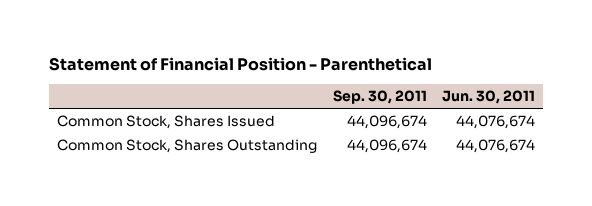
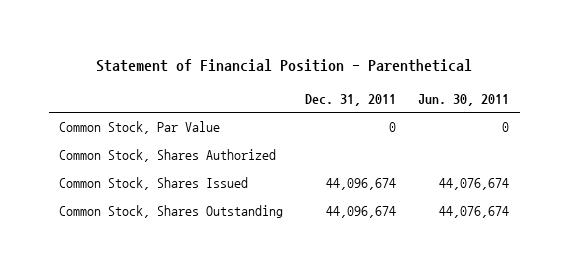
- | Sep. 30, 2011 | Jun. 30, 2011
+ | Dec. 31, 2011 | Jun. 30, 2011
+ Common Stock, Par Value | 0 | 0
+ Common Stock, Shares Authorized

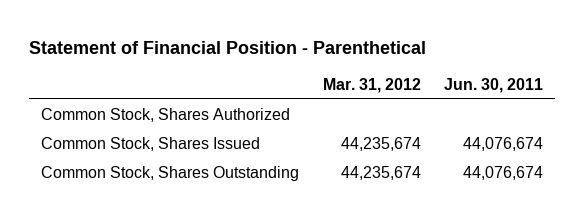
- | Dec. 31, 2011 | Jun. 30, 2011
+ | Mar. 31, 2012 | Jun. 30, 2011
- Common Stock, Par Value | 0 | 0

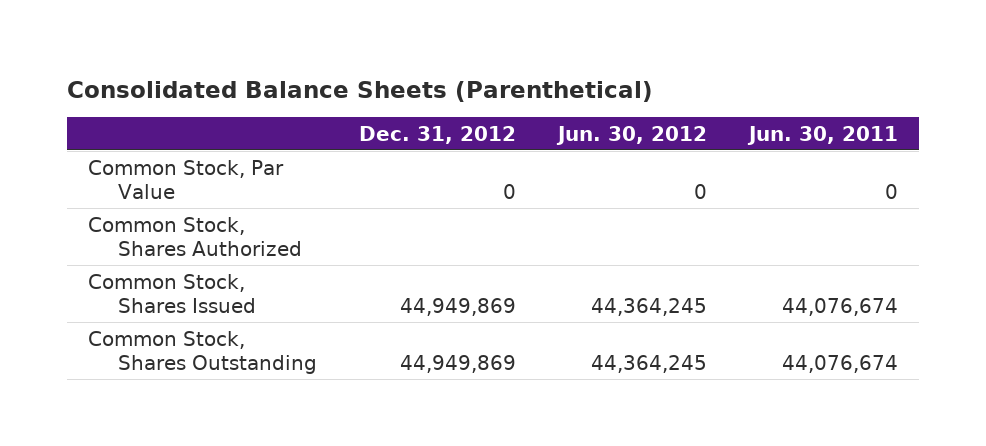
- Statement of Financial Position - Parenthetical
+ Consolidated Balance Sheets (Parenthetical)
- | Mar. 31, 2012 | Jun. 30, 2011
+ | Dec. 31, 2012 | Jun. 30, 2012 | Jun. 30, 2011
+ Common Stock, Par Value | 0 | 0 | 0

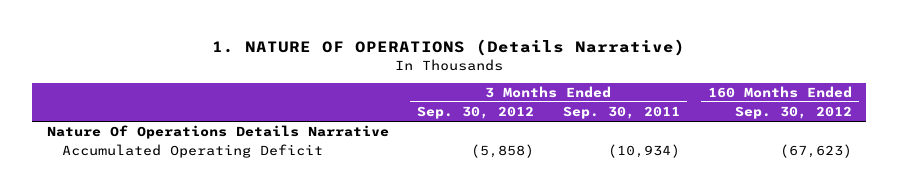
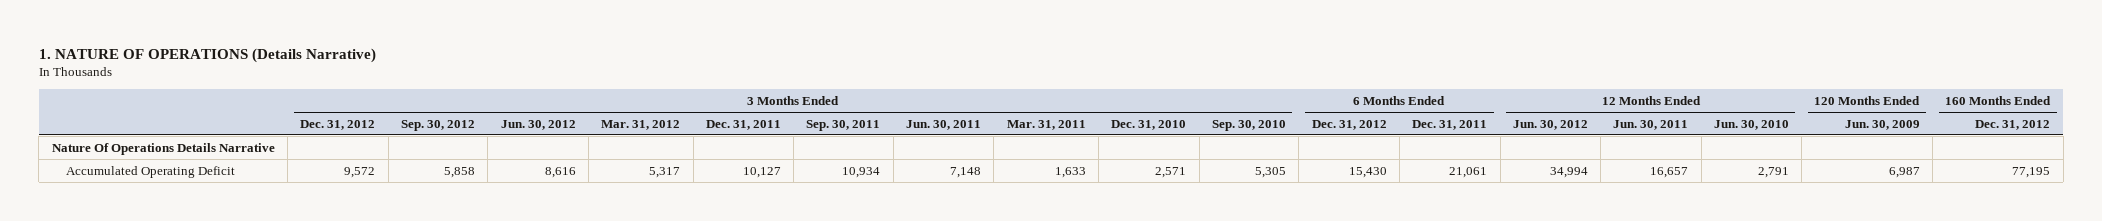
- | 3 Months Ended Sep. 30, 2012 | 3 Months Ended Sep. 30, 2011 | 160 Months Ended Sep. 30, 2012
+ | 3 Months Ended Dec. 31, 2012 | 3 Months Ended Sep. 30, 2012 | 3 Months Ended Jun. 30, 2012 | 3 Months Ended Mar. 31, 2012 | 3 Months Ended Dec. 31, 2011 | 3 Months Ended Sep. 30, 2011 | 3 Months Ended Jun. 30, 2011 | 3 Months Ended Mar. 31, 2011 | 3 Months Ended Dec. 31, 2010 | 3 Months Ended Sep. 30, 2010 | 6 Months Ended Dec. 31, 2012 | 6 Months Ended Dec. 31, 2011 | 12 Months Ended Jun. 30, 2012 | 12 Months Ended Jun. 30, 2011 | 12 Months Ended Jun. 30, 2010 | 120 Months Ended Jun. 30, 2009 | 160 Months Ended Dec. 31, 2012
- Accumulated Operating Deficit | (5,858) | (10,934) | (67,623)
+ Accumulated Operating Deficit | 9,572 | 5,858 | 8,616 | 5,317 | 10,127 | 10,934 | 7,148 | 1,633 | 2,571 | 5,305 | 15,430 | 21,061 | 34,994 | 16,657 | 2,791 | 6,987 | 77,195

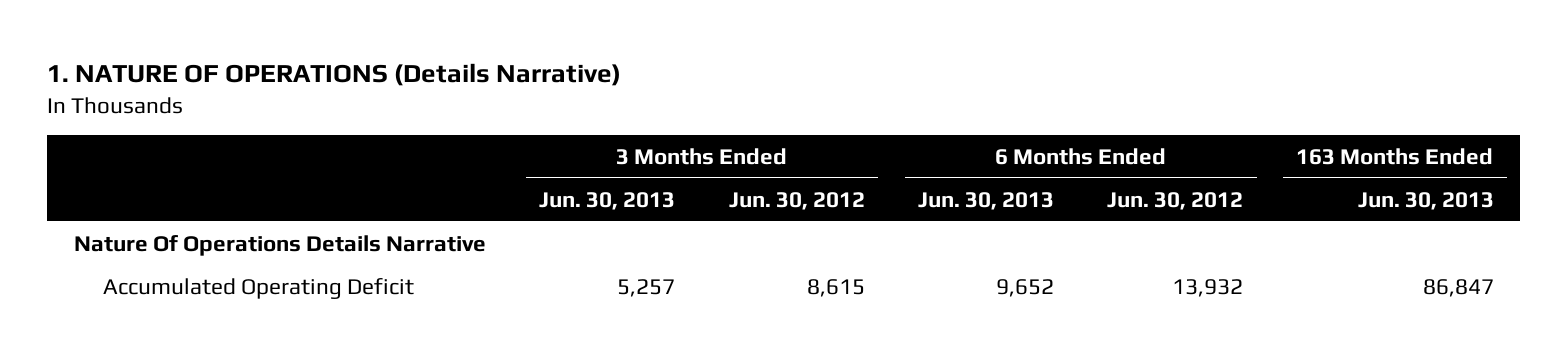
- | 3 Months Ended Dec. 31, 2012 | 3 Months Ended Sep. 30, 2012 | 3 Months Ended Jun. 30, 2012 | 3 Months Ended Mar. 31, 2012 | 3 Months Ended Dec. 31, 2011 | 3 Months Ended Sep. 30, 2011 | 3 Months Ended Jun. 30, 2011 | 3 Months Ended Mar. 31, 2011 | 3 Months Ended Dec. 31, 2010 | 3 Months Ended Sep. 30, 2010 | 6 Months Ended Dec. 31, 2012 | 6 Months Ended Dec. 31, 2011 | 12 Months Ended Jun. 30, 2012 | 12 Months Ended Jun. 30, 2011 | 12 Months Ended Jun. 30, 2010 | 120 Months Ended Jun. 30, 2009 | 160 Months Ended Dec. 31, 2012
+ | 3 Months Ended Jun. 30, 2013 | 3 Months Ended Jun. 30, 2012 | 6 Months Ended Jun. 30, 2013 | 6 Months Ended Jun. 30, 2012 | 163 Months Ended Jun. 30, 2013
- Accumulated Operating Deficit | 9,572 | 5,858 | 8,616 | 5,317 | 10,127 | 10,934 | 7,148 | 1,633 | 2,571 | 5,305 | 15,430 | 21,061 | 34,994 | 16,657 | 2,791 | 6,987 | 77,195
+ Accumulated Operating Deficit | 5,257 | 8,615 | 9,652 | 13,932 | 86,847

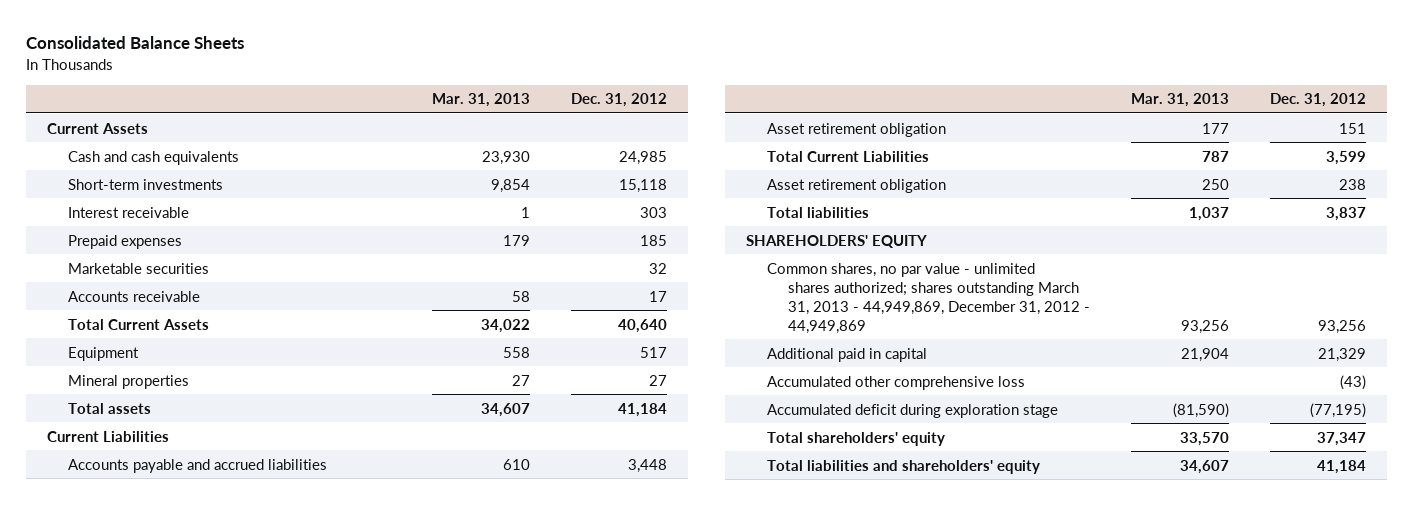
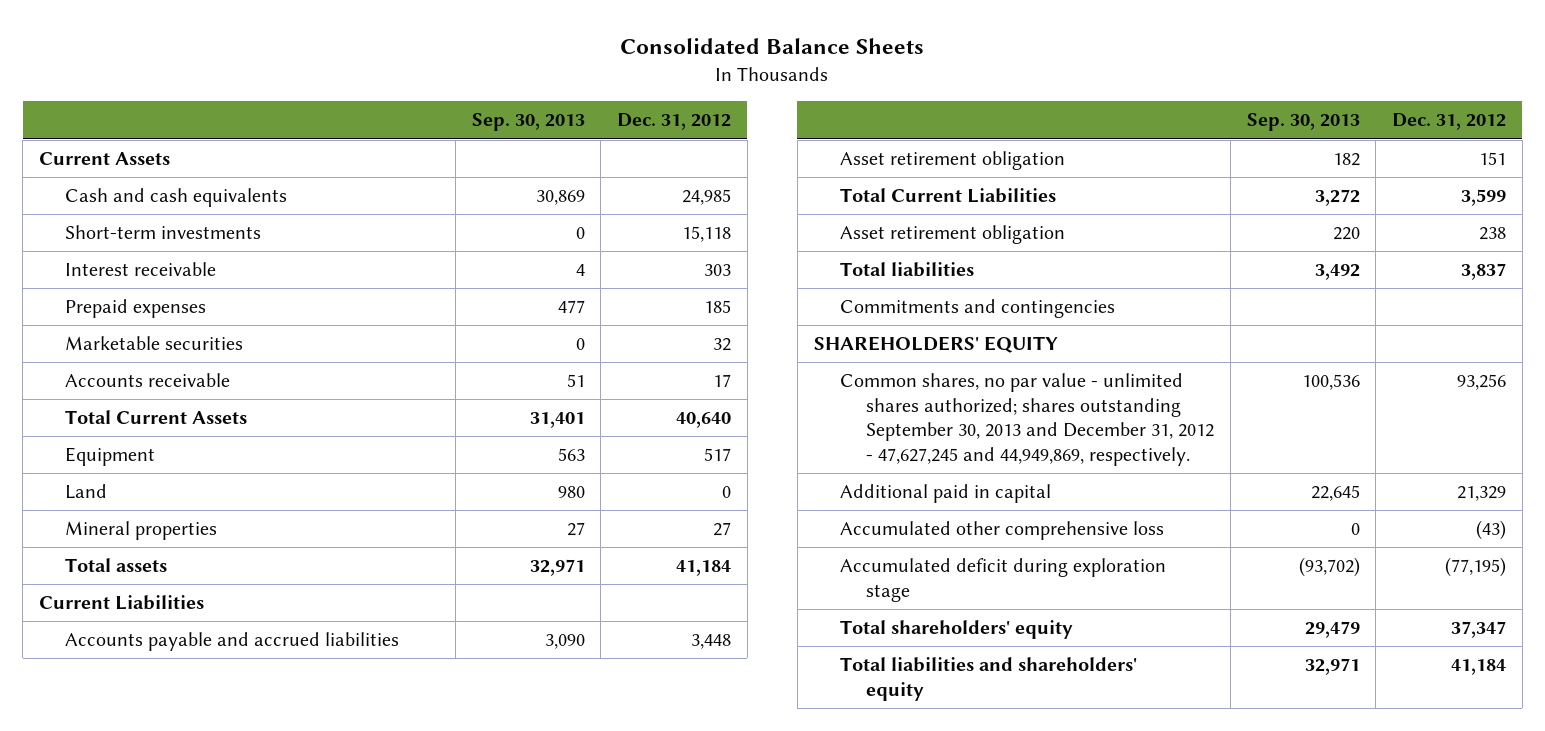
- | Mar. 31, 2013 | Dec. 31, 2012
+ | Sep. 30, 2013 | Dec. 31, 2012
+ Land | 980 | 0
+ Commitments and contingencies
- Common shares, no par value - unlimited shares authorized; shares outstanding March 31, 2013 - 44,949,869, December 31, 2012 - 44,949,869 | 93,256 | 93,256
+ Common shares, no par value - unlimited shares authorized; shares outstanding September 30, 2013 and December 31, 2012 - 47,627,245 and 44,949,869, respectively. | 100,536 | 93,256

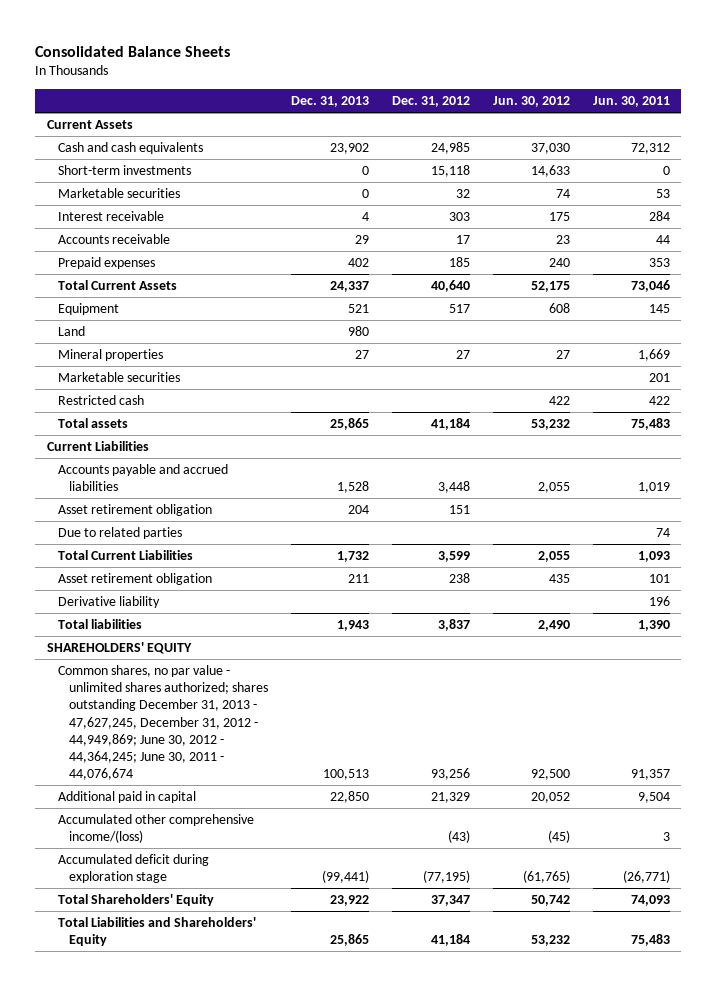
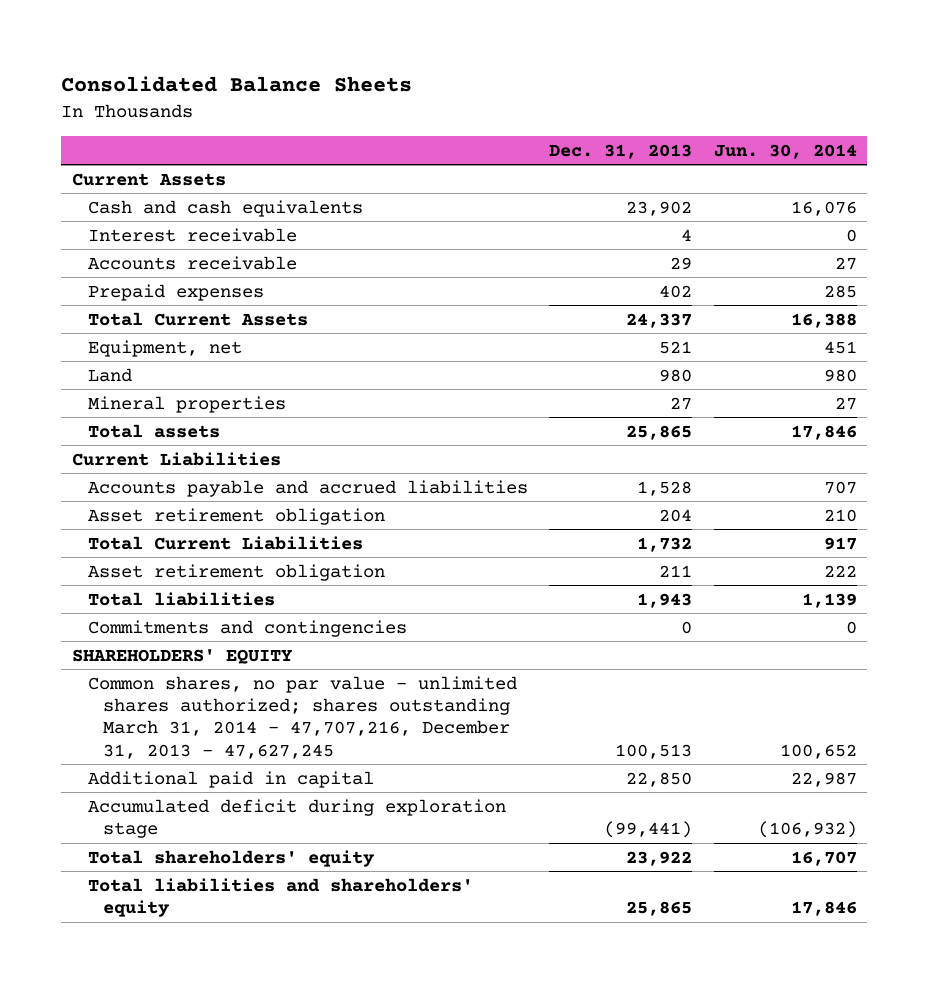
- | Dec. 31, 2013 | Dec. 31, 2012 | Jun. 30, 2012 | Jun. 30, 2011
+ | Dec. 31, 2013 | Jun. 30, 2014
- Short-term investments | 0 | 15,118 | 14,633 | 0
- Marketable securities | 0 | 32 | 74 | 53
- Equipment | 521 | 517 | 608 | 145
+ Equipment, net | 521 | 451
- Marketable securities | | | | 201
- Restricted cash | | | 422 | 422
- Due to related parties | | | | 74
- Derivative liability | | | | 196
+ Commitments and contingencies | 0 | 0
- Common shares, no par value - unlimited shares authorized; shares outstanding December 31, 2013 - 47,627,245, December 31, 2012 - 44,949,869; June 30, 2012 - 44,364,245; June 30, 2011 - 44,076,674 | 100,513 | 93,256 | 92,500 | 91,357
+ Common shares, no par value - unlimited shares authorized; shares outstanding March 31, 2014 - 47,707,216, December 31, 2013 - 47,627,245 | 100,513 | 100,652
- Accumulated other comprehensive income/(loss) | | (43) | (45) | 3
- Total Shareholders' Equity | 23,922 | 37,347 | 50,742 | 74,093
- Total Liabilities and Shareholders' Equity | 25,865 | 41,184 | 53,232 | 75,483
+ Total shareholders' equity | 23,922 | 16,707
+ Total liabilities and shareholders' equity | 25,865 | 17,846

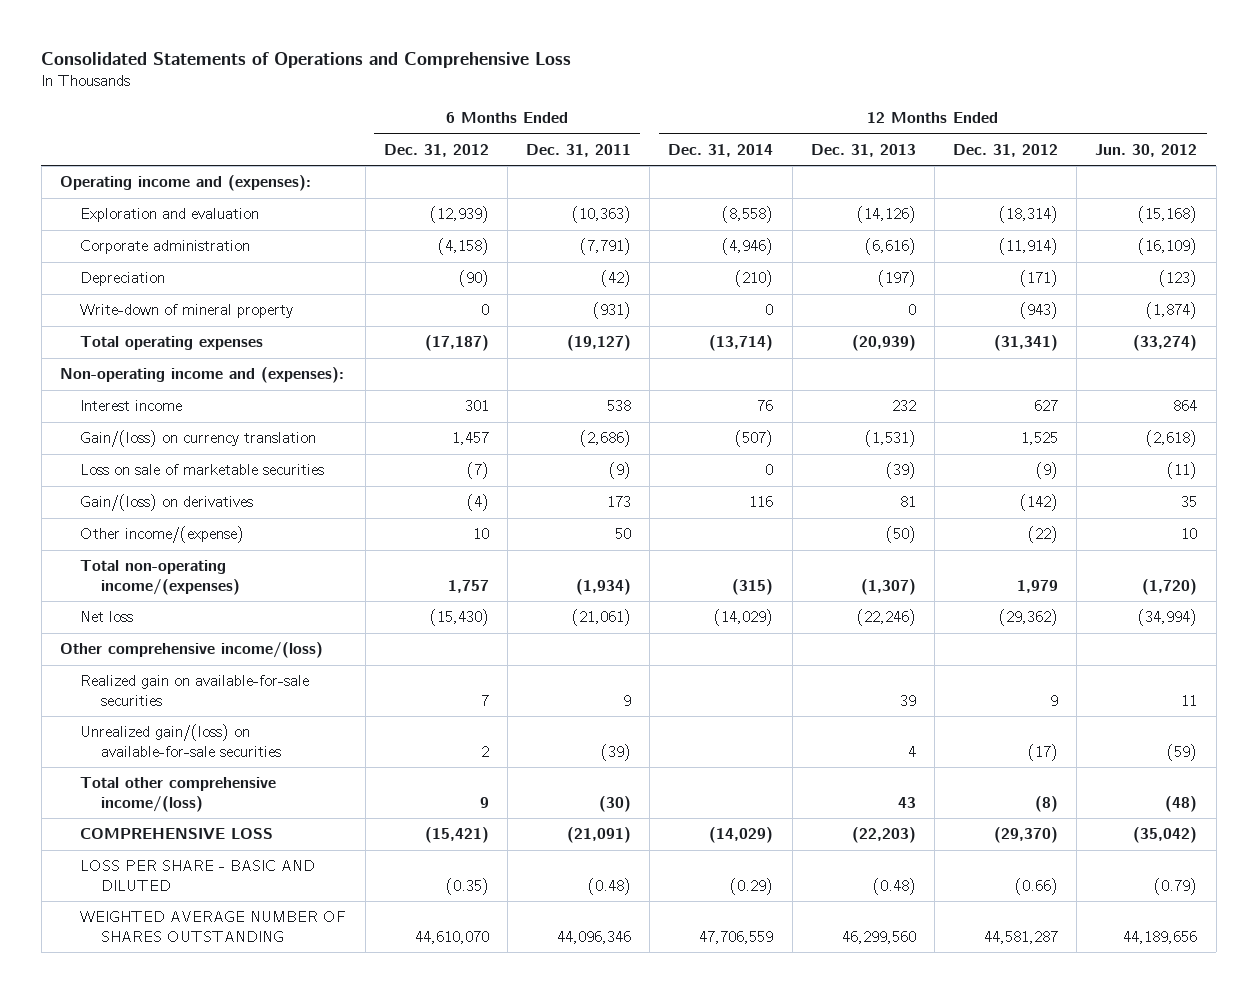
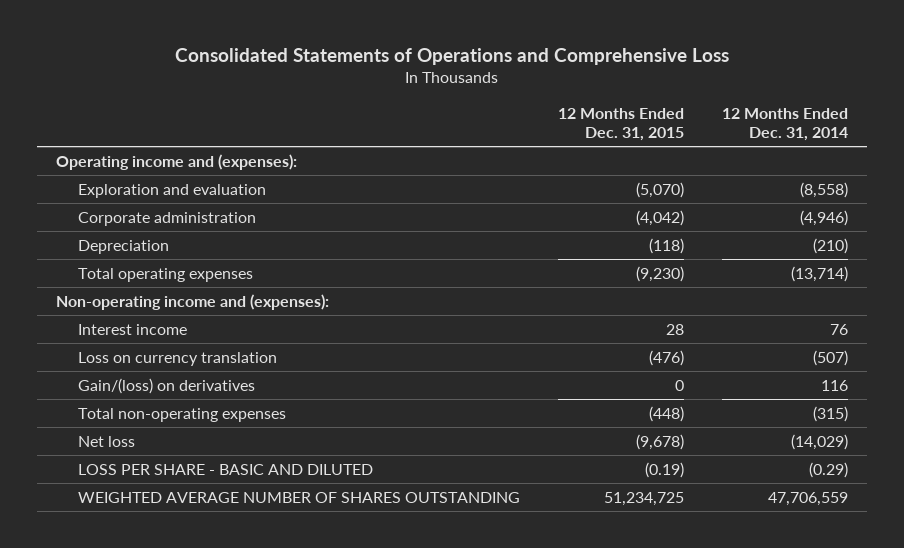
- | 6 Months Ended Dec. 31, 2012 | 6 Months Ended Dec. 31, 2011 | 12 Months Ended Dec. 31, 2014 | 12 Months Ended Dec. 31, 2013 | 12 Months Ended Dec. 31, 2012 | 12 Months Ended Jun. 30, 2012
+ | 12 Months Ended Dec. 31, 2015 | 12 Months Ended Dec. 31, 2014
- Write-down of mineral property | 0 | (931) | 0 | 0 | (943) | (1,874)
- Gain/(loss) on currency translation | 1,457 | (2,686) | (507) | (1,531) | 1,525 | (2,618)
- Loss on sale of marketable securities | (7) | (9) | 0 | (39) | (9) | (11)
+ Loss on currency translation | (476) | (507)
- Other income/(expense) | 10 | 50 | | (50) | (22) | 10
- Total non-operating income/(expenses) | 1,757 | (1,934) | (315) | (1,307) | 1,979 | (1,720)
+ Total non-operating expenses | (448) | (315)
- Other comprehensive income/(loss)
- Realized gain on available-for-sale securities | 7 | 9 | | 39 | 9 | 11
- Unrealized gain/(loss) on available-for-sale securities | 2 | (39) | | 4 | (17) | (59)
- Total other comprehensive income/(loss) | 9 | (30) | | 43 | (8) | (48)
- COMPREHENSIVE LOSS | (15,421) | (21,091) | (14,029) | (22,203) | (29,370) | (35,042)

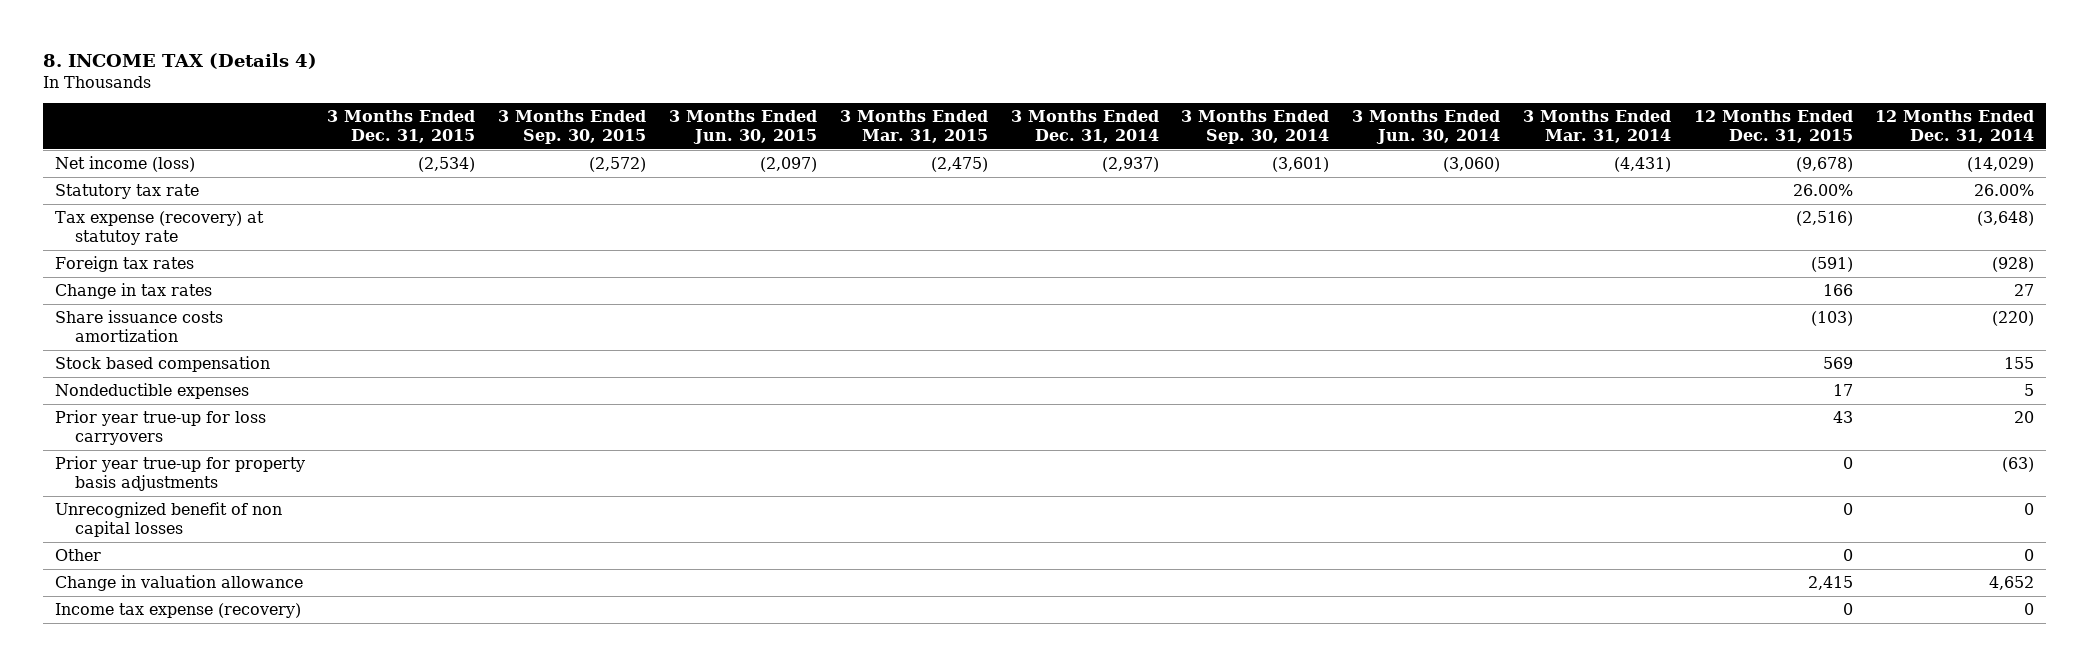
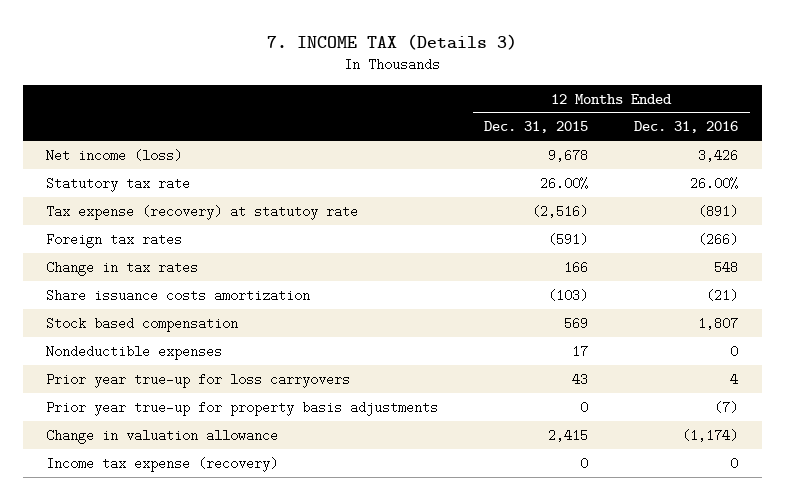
- 8. INCOME TAX (Details 4)
+ 7. INCOME TAX (Details 3)
- | 3 Months Ended Dec. 31, 2015 | 3 Months Ended Sep. 30, 2015 | 3 Months Ended Jun. 30, 2015 | 3 Months Ended Mar. 31, 2015 | 3 Months Ended Dec. 31, 2014 | 3 Months Ended Sep. 30, 2014 | 3 Months Ended Jun. 30, 2014 | 3 Months Ended Mar. 31, 2014 | 12 Months Ended Dec. 31, 2015 | 12 Months Ended Dec. 31, 2014
+ | 12 Months Ended Dec. 31, 2015 | 12 Months Ended Dec. 31, 2016
- Net income (loss) | (2,534) | (2,572) | (2,097) | (2,475) | (2,937) | (3,601) | (3,060) | (4,431) | (9,678) | (14,029)
+ Net income (loss) | 9,678 | 3,426
- Unrecognized benefit of non capital losses | | | | | | | | | 0 | 0
- Other | | | | | | | | | 0 | 0

